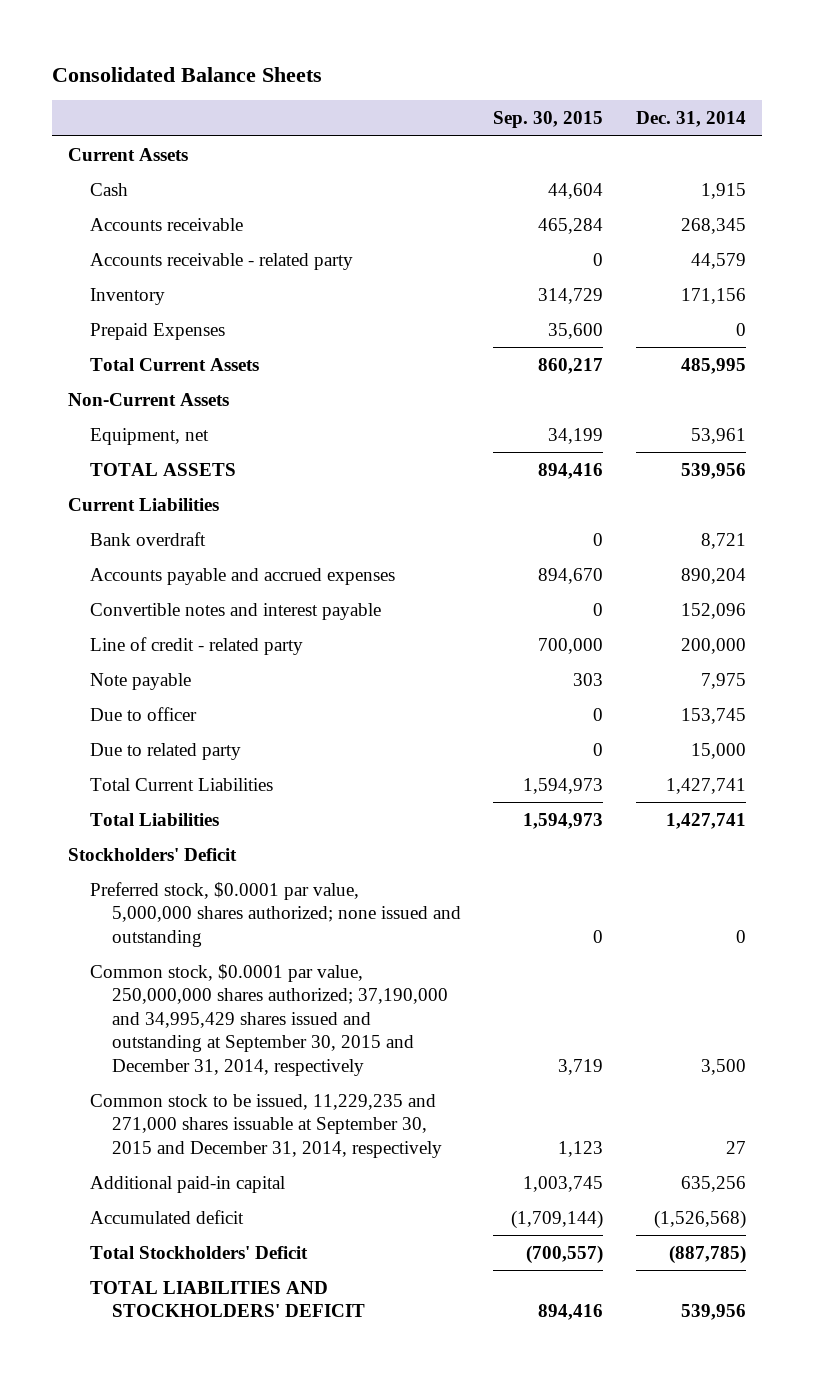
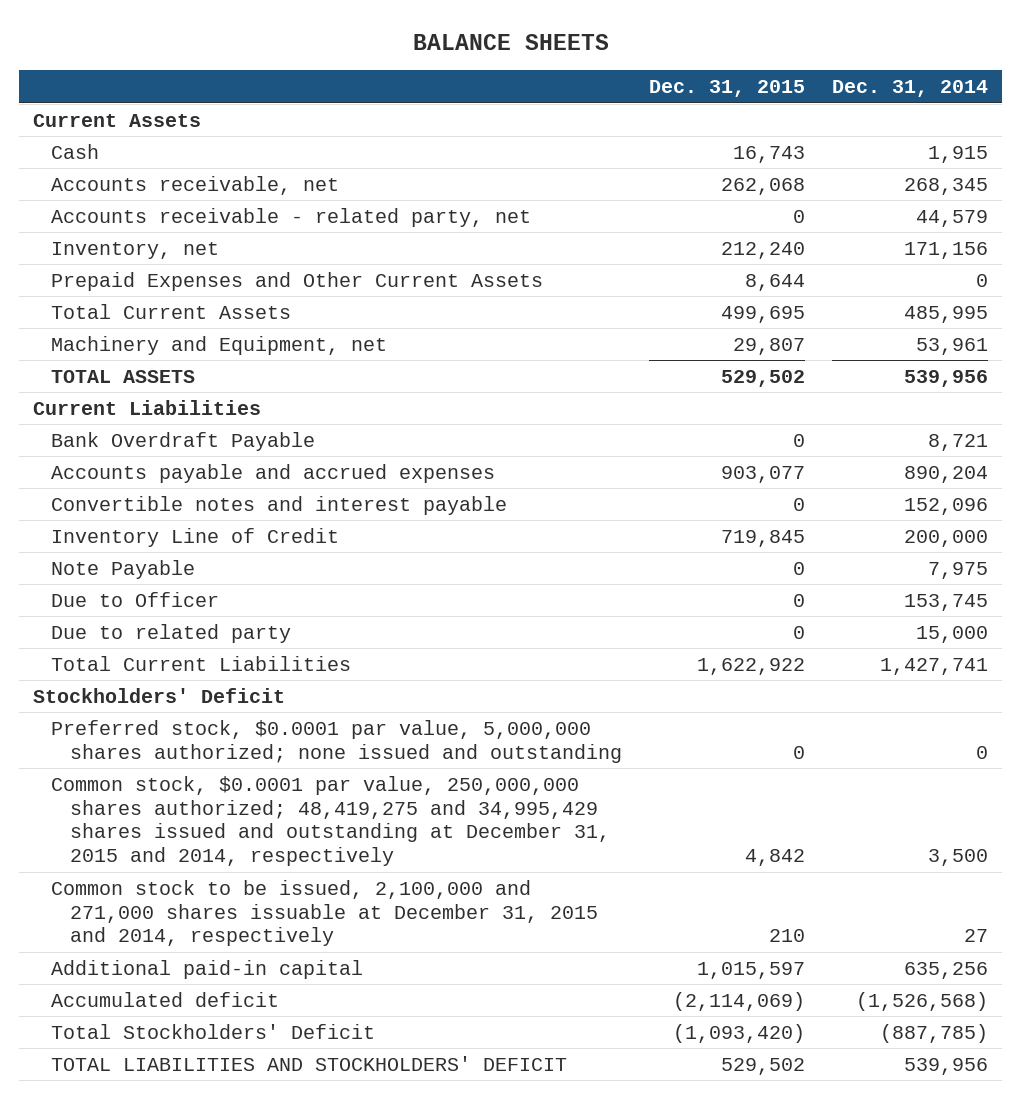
- Consolidated Balance Sheets
+ BALANCE SHEETS
- | Sep. 30, 2015 | Dec. 31, 2014
+ | Dec. 31, 2015 | Dec. 31, 2014
- Accounts receivable | 465,284 | 268,345
- Accounts receivable - related party | 0 | 44,579
- Inventory | 314,729 | 171,156
- Prepaid Expenses | 35,600 | 0
+ Accounts receivable, net | 262,068 | 268,345
+ Accounts receivable - related party, net | 0 | 44,579
+ Inventory, net | 212,240 | 171,156
+ Prepaid Expenses and Other Current Assets | 8,644 | 0
- Non-Current Assets
- Equipment, net | 34,199 | 53,961
+ Machinery and Equipment, net | 29,807 | 53,961
- Bank overdraft | 0 | 8,721
+ Bank Overdraft Payable | 0 | 8,721
- Line of credit - related party | 700,000 | 200,000
- Note payable | 303 | 7,975
- Due to officer | 0 | 153,745
+ Inventory Line of Credit | 719,845 | 200,000
+ Note Payable | 0 | 7,975
+ Due to Officer | 0 | 153,745
- Total Liabilities | 1,594,973 | 1,427,741
- Common stock, $0.0001 par value, 250,000,000 shares authorized; 37,190,000 and 34,995,429 shares issued and outstanding at September 30, 2015 and December 31, 2014, respectively | 3,719 | 3,500
- Common stock to be issued, 11,229,235 and 271,000 shares issuable at September 30, 2015 and December 31, 2014, respectively | 1,123 | 27
+ Common stock, $0.0001 par value, 250,000,000 shares authorized; 48,419,275 and 34,995,429 shares issued and outstanding at December 31, 2015 and 2014, respectively | 4,842 | 3,500
+ Common stock to be issued, 2,100,000 and 271,000 shares issuable at December 31, 2015 and 2014, respectively | 210 | 27

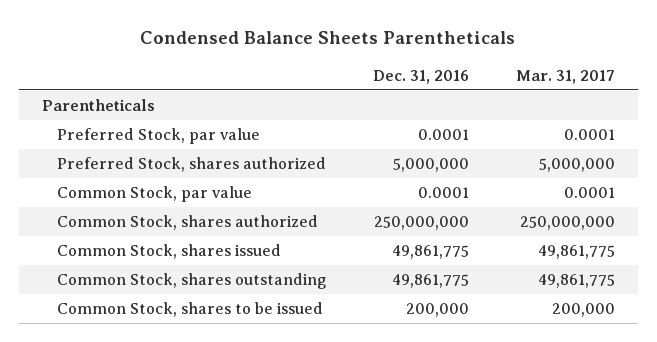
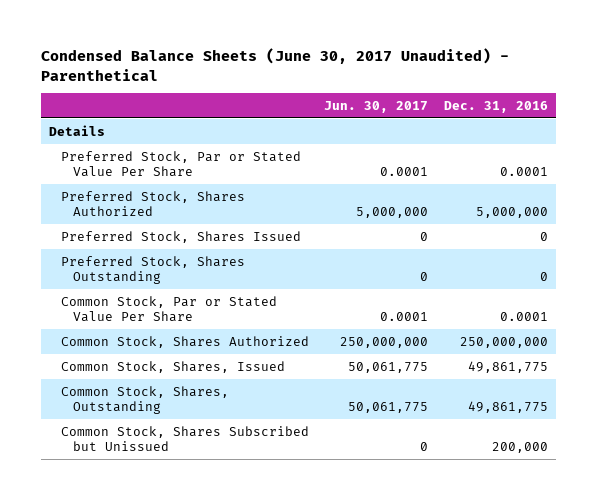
- Condensed Balance Sheets Parentheticals
+ Condensed Balance Sheets (June 30, 2017 Unaudited) - Parenthetical
- | Dec. 31, 2016 | Mar. 31, 2017
+ | Jun. 30, 2017 | Dec. 31, 2016
- Parentheticals
- Preferred Stock, par value | 0.0001 | 0.0001
- Preferred Stock, shares authorized | 5,000,000 | 5,000,000
- Common Stock, par value | 0.0001 | 0.0001
- Common Stock, shares authorized | 250,000,000 | 250,000,000
- Common Stock, shares issued | 49,861,775 | 49,861,775
- Common Stock, shares outstanding | 49,861,775 | 49,861,775
- Common Stock, shares to be issued | 200,000 | 200,000
+ Details
+ Preferred Stock, Par or Stated Value Per Share | 0.0001 | 0.0001
+ Preferred Stock, Shares Authorized | 5,000,000 | 5,000,000
+ Preferred Stock, Shares Issued | 0 | 0
+ Preferred Stock, Shares Outstanding | 0 | 0
+ Common Stock, Par or Stated Value Per Share | 0.0001 | 0.0001
+ Common Stock, Shares Authorized | 250,000,000 | 250,000,000
+ Common Stock, Shares, Issued | 50,061,775 | 49,861,775
+ Common Stock, Shares, Outstanding | 50,061,775 | 49,861,775
+ Common Stock, Shares Subscribed but Unissued | 0 | 200,000

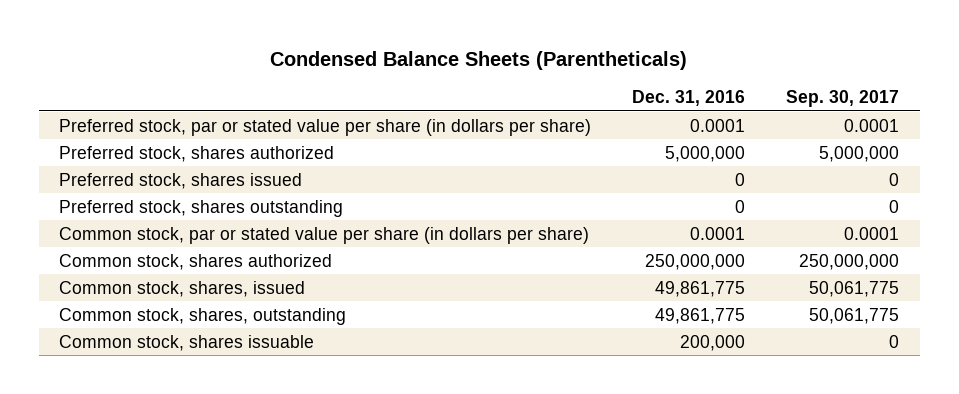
- Condensed Balance Sheets (June 30, 2017 Unaudited) - Parenthetical
+ Condensed Balance Sheets (Parentheticals)
- | Jun. 30, 2017 | Dec. 31, 2016
+ | Dec. 31, 2016 | Sep. 30, 2017
- Details
- Preferred Stock, Par or Stated Value Per Share | 0.0001 | 0.0001
- Preferred Stock, Shares Authorized | 5,000,000 | 5,000,000
- Preferred Stock, Shares Issued | 0 | 0
- Preferred Stock, Shares Outstanding | 0 | 0
- Common Stock, Par or Stated Value Per Share | 0.0001 | 0.0001
- Common Stock, Shares Authorized | 250,000,000 | 250,000,000
- Common Stock, Shares, Issued | 50,061,775 | 49,861,775
- Common Stock, Shares, Outstanding | 50,061,775 | 49,861,775
- Common Stock, Shares Subscribed but Unissued | 0 | 200,000
+ Preferred stock, par or stated value per share (in dollars per share) | 0.0001 | 0.0001
+ Preferred stock, shares authorized | 5,000,000 | 5,000,000
+ Preferred stock, shares issued | 0 | 0
+ Preferred stock, shares outstanding | 0 | 0
+ Common stock, par or stated value per share (in dollars per share) | 0.0001 | 0.0001
+ Common stock, shares authorized | 250,000,000 | 250,000,000
+ Common stock, shares, issued | 49,861,775 | 50,061,775
+ Common stock, shares, outstanding | 49,861,775 | 50,061,775
+ Common stock, shares issuable | 200,000 | 0

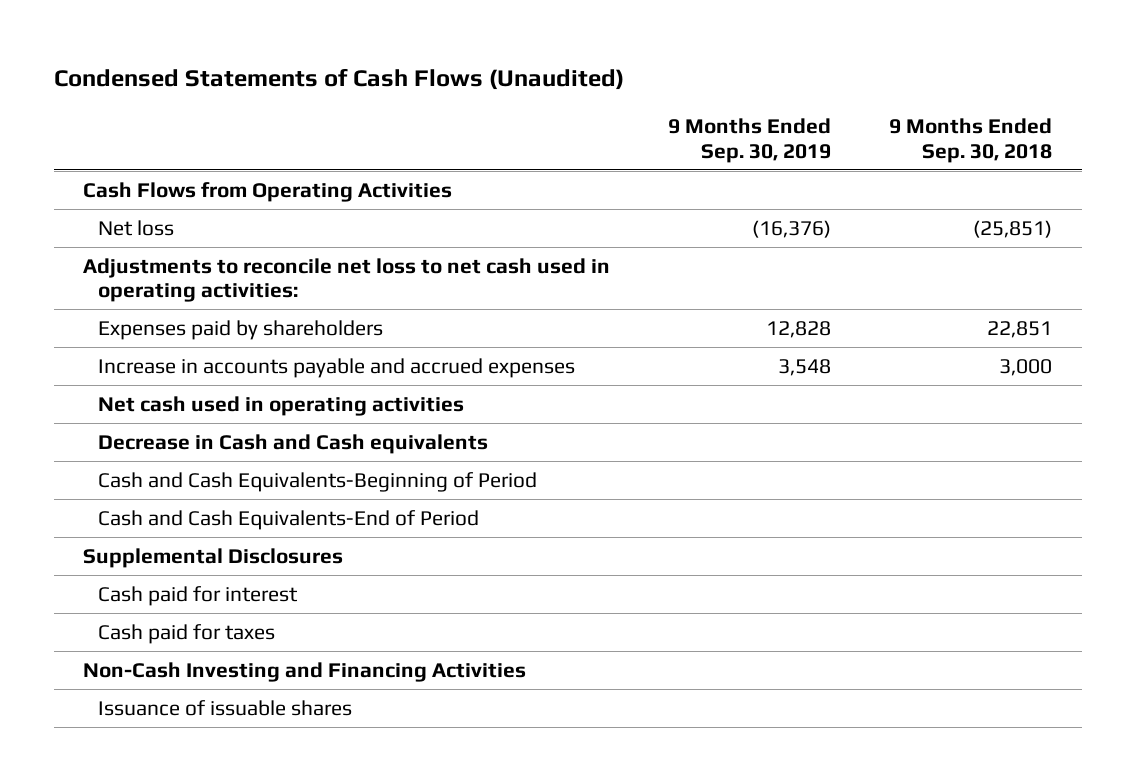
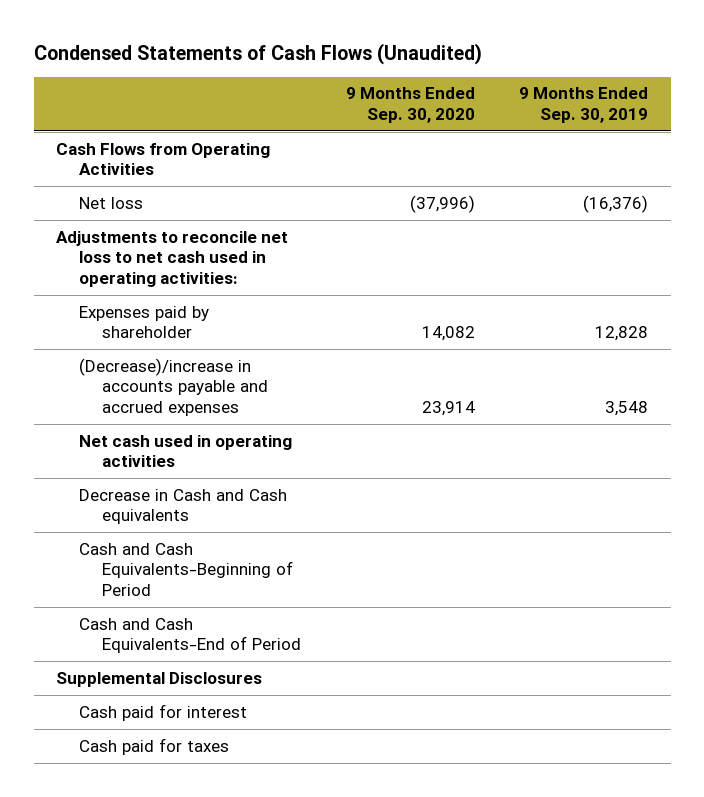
- | 9 Months Ended Sep. 30, 2019 | 9 Months Ended Sep. 30, 2018
+ | 9 Months Ended Sep. 30, 2020 | 9 Months Ended Sep. 30, 2019
- Expenses paid by shareholders | 12,828 | 22,851
- Increase in accounts payable and accrued expenses | 3,548 | 3,000
+ Expenses paid by shareholder | 14,082 | 12,828
+ (Decrease)/increase in accounts payable and accrued expenses | 23,914 | 3,548
- Non-Cash Investing and Financing Activities
- Issuance of issuable shares

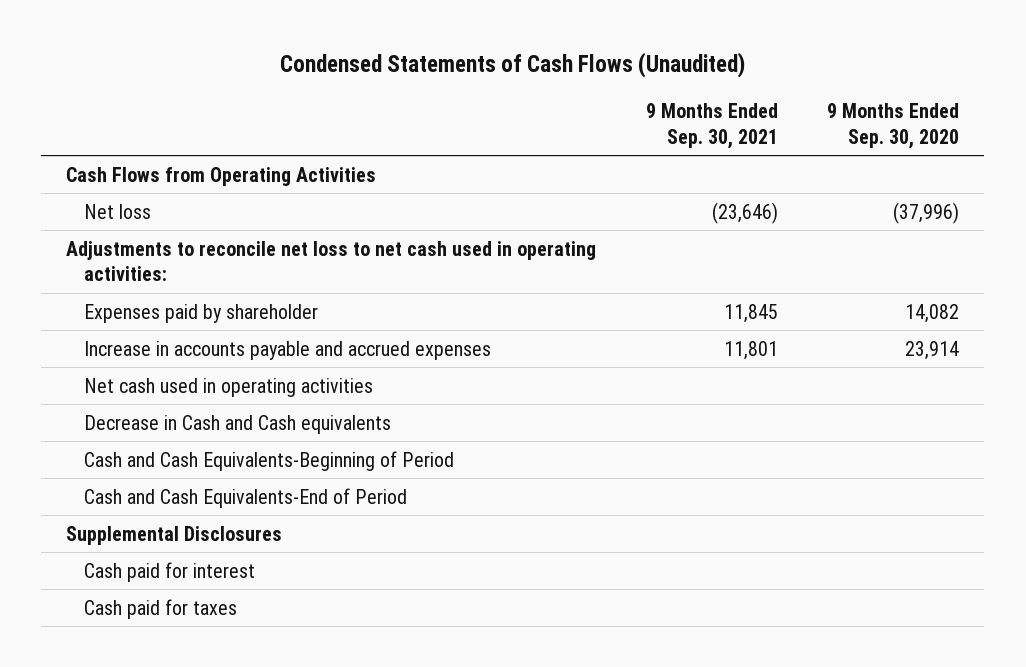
- | 9 Months Ended Sep. 30, 2020 | 9 Months Ended Sep. 30, 2019
+ | 9 Months Ended Sep. 30, 2021 | 9 Months Ended Sep. 30, 2020
- (Decrease)/increase in accounts payable and accrued expenses | 23,914 | 3,548
+ Increase in accounts payable and accrued expenses | 11,801 | 23,914

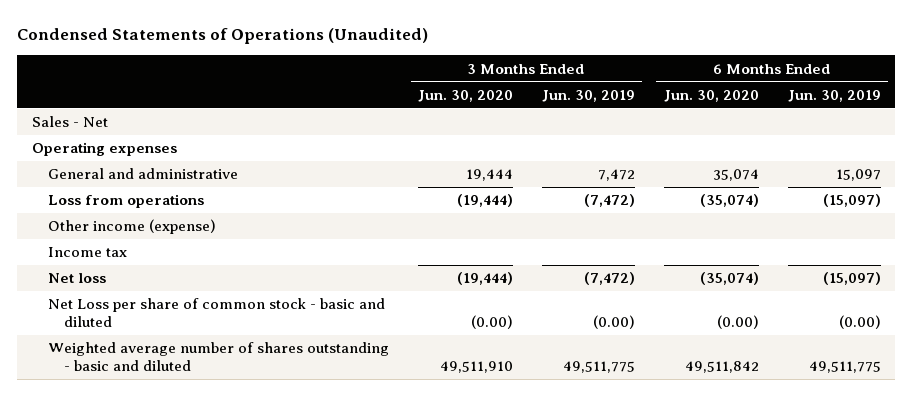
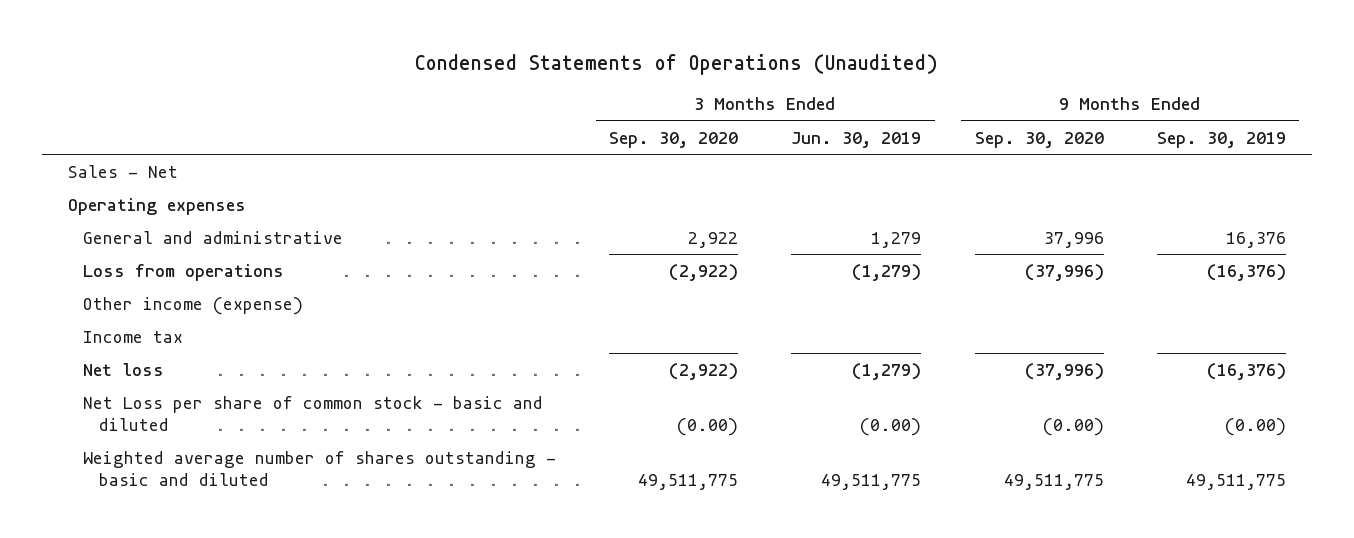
- | 3 Months Ended Jun. 30, 2020 | 3 Months Ended Jun. 30, 2019 | 6 Months Ended Jun. 30, 2020 | 6 Months Ended Jun. 30, 2019
+ | 3 Months Ended Sep. 30, 2020 | 3 Months Ended Jun. 30, 2019 | 9 Months Ended Sep. 30, 2020 | 9 Months Ended Sep. 30, 2019
- General and administrative | 19,444 | 7,472 | 35,074 | 15,097
- Loss from operations | (19,444) | (7,472) | (35,074) | (15,097)
+ General and administrative | 2,922 | 1,279 | 37,996 | 16,376
+ Loss from operations | (2,922) | (1,279) | (37,996) | (16,376)
- Net loss | (19,444) | (7,472) | (35,074) | (15,097)
+ Net loss | (2,922) | (1,279) | (37,996) | (16,376)

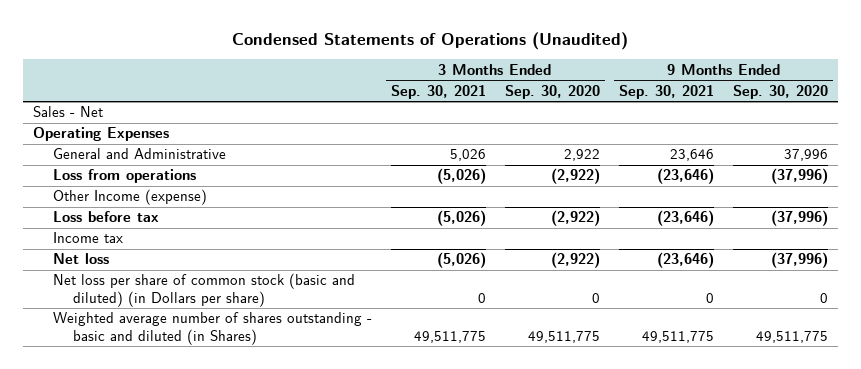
- | 3 Months Ended Sep. 30, 2020 | 3 Months Ended Jun. 30, 2019 | 9 Months Ended Sep. 30, 2020 | 9 Months Ended Sep. 30, 2019
+ | 3 Months Ended Sep. 30, 2021 | 3 Months Ended Sep. 30, 2020 | 9 Months Ended Sep. 30, 2021 | 9 Months Ended Sep. 30, 2020
- Operating expenses
- General and administrative | 2,922 | 1,279 | 37,996 | 16,376
+ Operating Expenses
+ General and Administrative | 5,026 | 2,922 | 23,646 | 37,996
- Other income (expense)
+ Other Income (expense)
+ Loss before tax | (5,026) | (2,922) | (23,646) | (37,996)
- Net Loss per share of common stock - basic and diluted | (0.00) | (0.00) | (0.00) | (0.00)
- Weighted average number of shares outstanding - basic and diluted | 49,511,775 | 49,511,775 | 49,511,775 | 49,511,775
+ Net loss per share of common stock (basic and diluted) (in Dollars per share) | 0 | 0 | 0 | 0
+ Weighted average number of shares outstanding - basic and diluted (in Shares) | 49,511,775 | 49,511,775 | 49,511,775 | 49,511,775

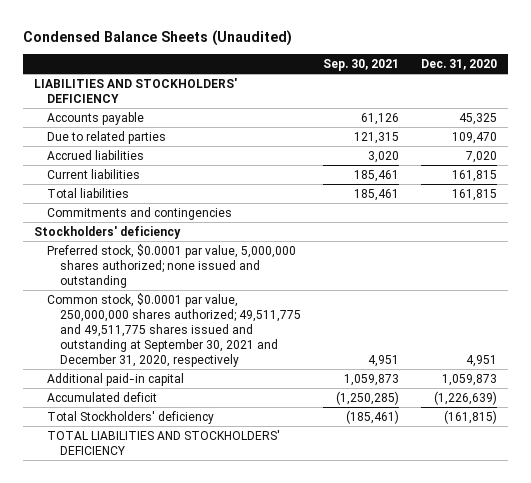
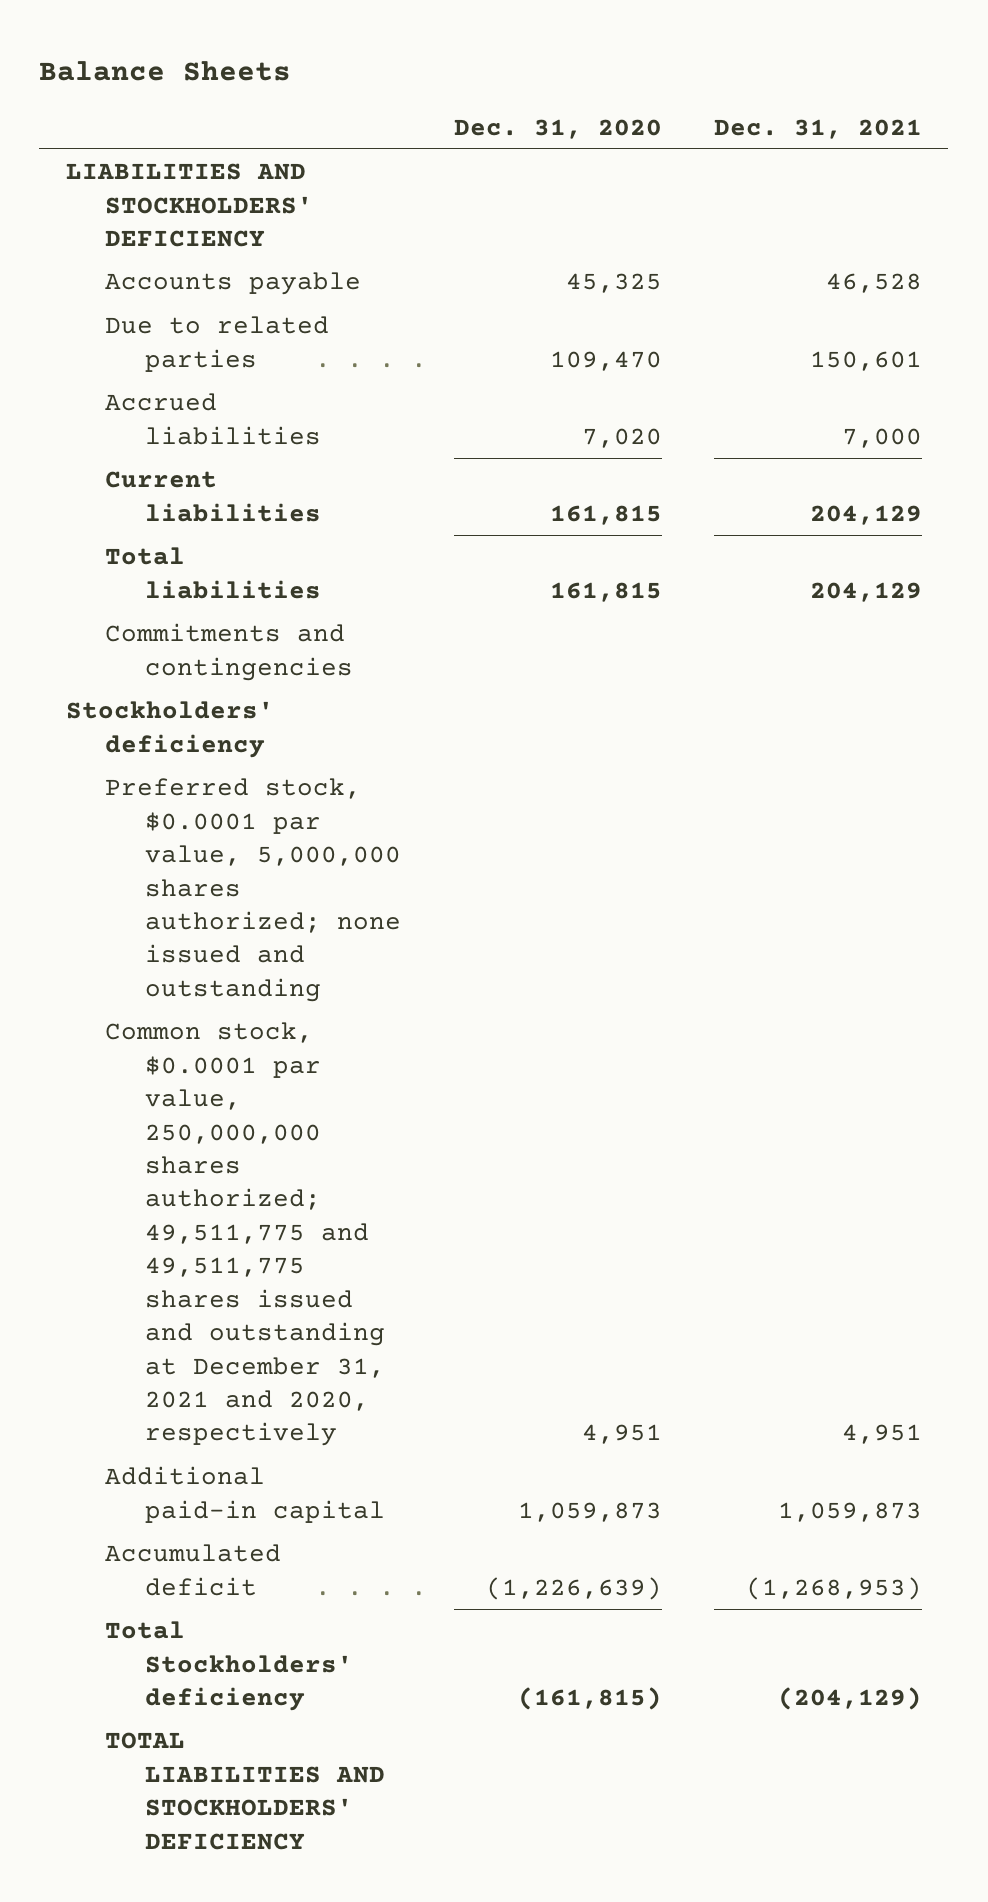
- Condensed Balance Sheets (Unaudited)
+ Balance Sheets
- | Sep. 30, 2021 | Dec. 31, 2020
+ | Dec. 31, 2020 | Dec. 31, 2021
- Common stock, $0.0001 par value, 250,000,000 shares authorized; 49,511,775 and 49,511,775 shares issued and outstanding at September 30, 2021 and December 31, 2020, respectively | 4,951 | 4,951
+ Common stock, $0.0001 par value, 250,000,000 shares authorized; 49,511,775 and 49,511,775 shares issued and outstanding at December 31, 2021 and 2020, respectively | 4,951 | 4,951

